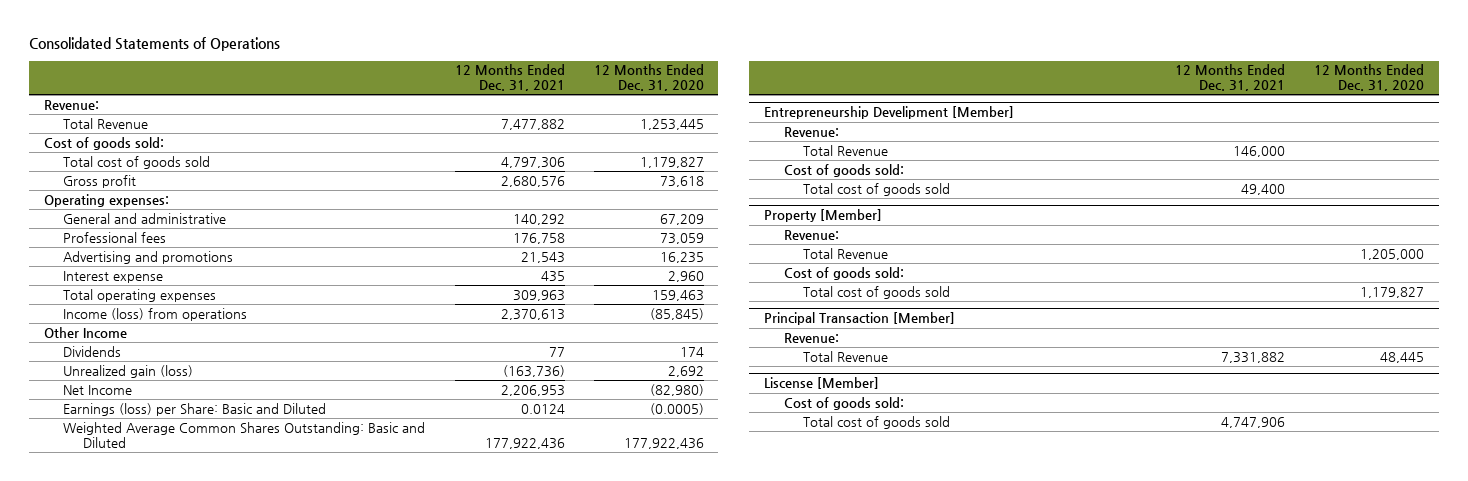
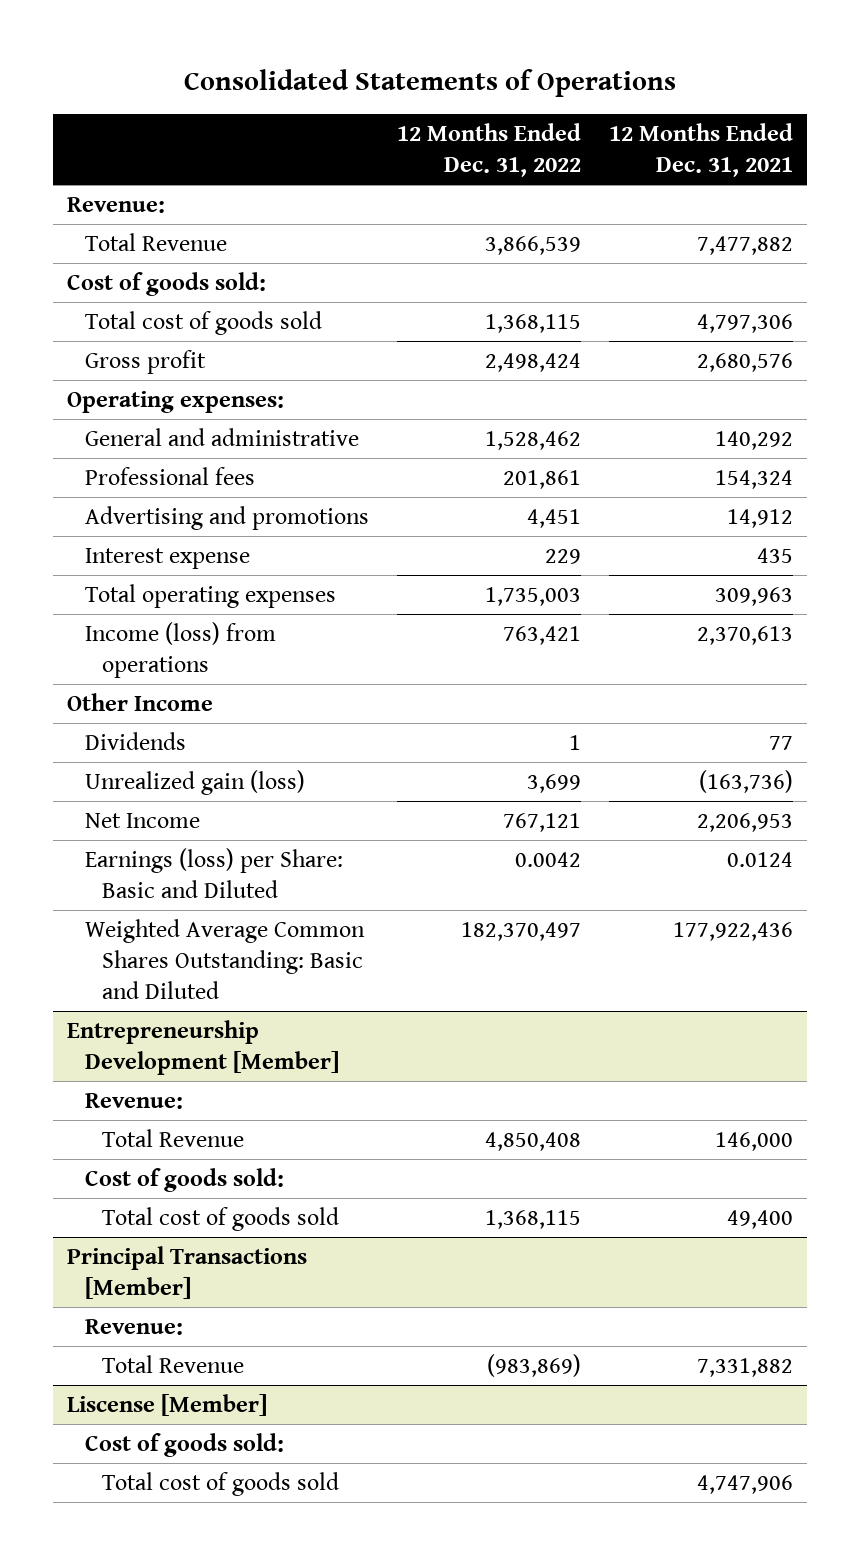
- | 12 Months Ended Dec. 31, 2021 | 12 Months Ended Dec. 31, 2020
+ | 12 Months Ended Dec. 31, 2022 | 12 Months Ended Dec. 31, 2021
- Professional fees | 176,758 | 73,059
- Advertising and promotions | 21,543 | 16,235
+ Professional fees | 201,861 | 154,324
+ Advertising and promotions | 4,451 | 14,912
- Entrepreneurship Develipment [Member]
+ Entrepreneurship Development [Member]
- Property [Member]
- Revenue:
- Total Revenue | | 1,205,000
- Cost of goods sold:
- Total cost of goods sold | | 1,179,827
- Principal Transaction [Member]
+ Principal Transactions [Member]

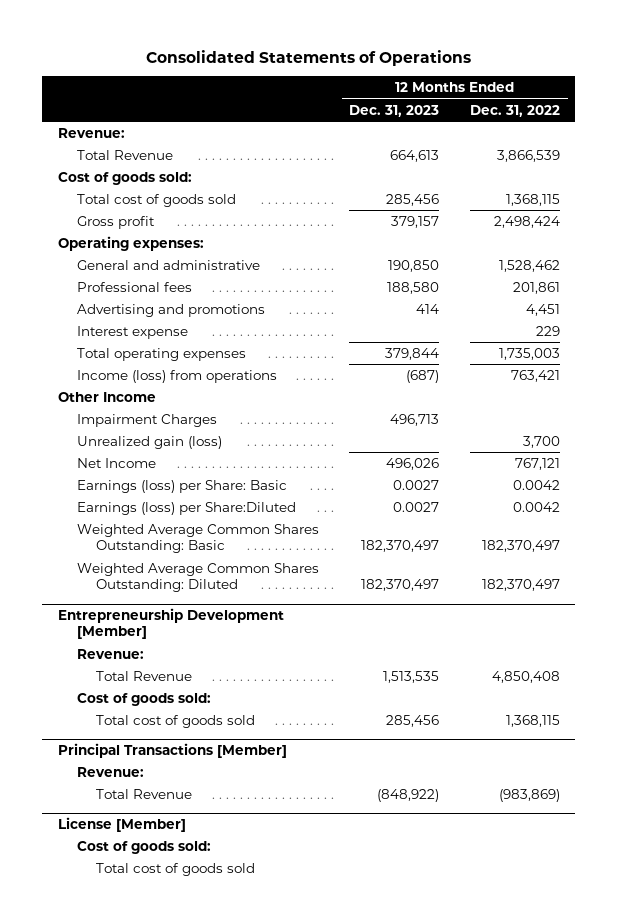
- | 12 Months Ended Dec. 31, 2022 | 12 Months Ended Dec. 31, 2021
+ | 12 Months Ended Dec. 31, 2023 | 12 Months Ended Dec. 31, 2022
- Dividends | 1 | 77
- Unrealized gain (loss) | 3,699 | (163,736)
+ Impairment Charges | 496,713 |
+ Unrealized gain (loss) | | 3,700
- Earnings (loss) per Share: Basic and Diluted | 0.0042 | 0.0124
- Weighted Average Common Shares Outstanding: Basic and Diluted | 182,370,497 | 177,922,436
+ Earnings (loss) per Share: Basic | 0.0027 | 0.0042
+ Earnings (loss) per Share:Diluted | 0.0027 | 0.0042
+ Weighted Average Common Shares Outstanding: Basic | 182,370,497 | 182,370,497
+ Weighted Average Common Shares Outstanding: Diluted | 182,370,497 | 182,370,497
- Liscense [Member]
+ License [Member]

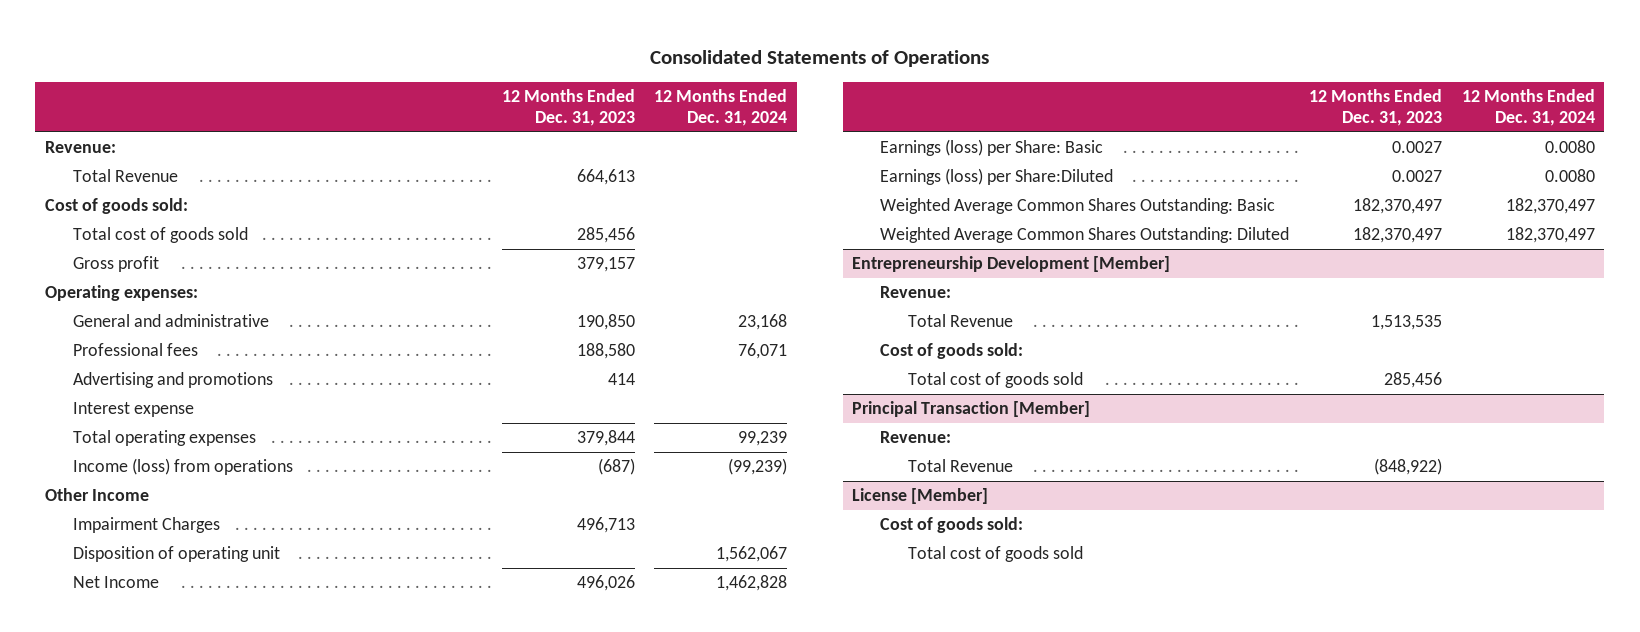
- | 12 Months Ended Dec. 31, 2023 | 12 Months Ended Dec. 31, 2022
+ | 12 Months Ended Dec. 31, 2023 | 12 Months Ended Dec. 31, 2024
- Unrealized gain (loss) | | 3,700
+ Disposition of operating unit | | 1,562,067
- Principal Transactions [Member]
+ Principal Transaction [Member]

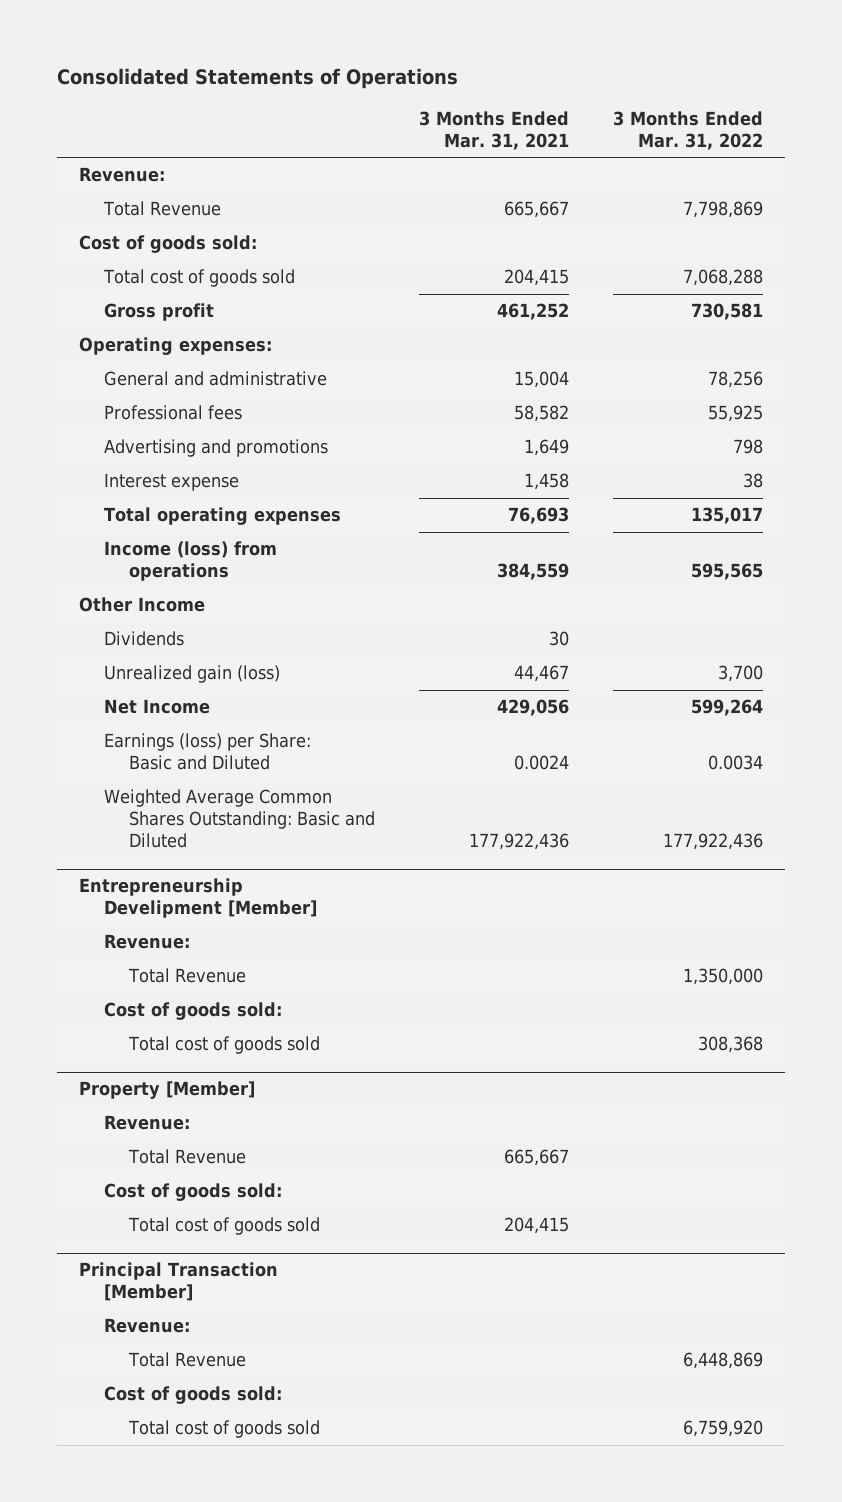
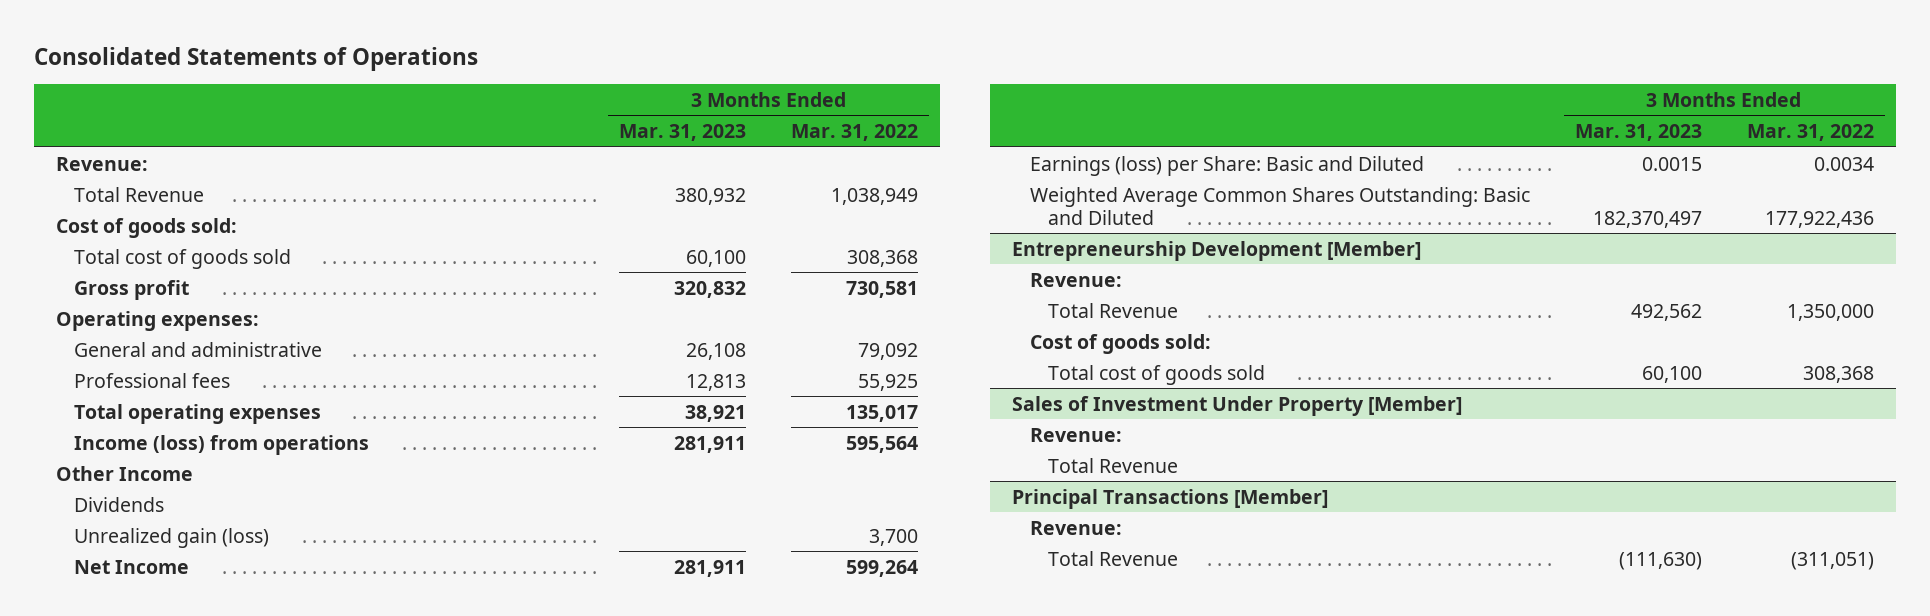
- | 3 Months Ended Mar. 31, 2021 | 3 Months Ended Mar. 31, 2022
+ | 3 Months Ended Mar. 31, 2023 | 3 Months Ended Mar. 31, 2022
- Total Revenue | 665,667 | 7,798,869
+ Total Revenue | 380,932 | 1,038,949
- Total cost of goods sold | 204,415 | 7,068,288
+ Total cost of goods sold | 60,100 | 308,368
- General and administrative | 15,004 | 78,256
+ General and administrative | 26,108 | 79,092
- Advertising and promotions | 1,649 | 798
- Interest expense | 1,458 | 38
- Income (loss) from operations | 384,559 | 595,565
+ Income (loss) from operations | 281,911 | 595,564
- Entrepreneurship Develipment [Member]
+ Entrepreneurship Development [Member]
- Property [Member]
+ Sales of Investment Under Property [Member]
- Cost of goods sold:
- Total cost of goods sold | 204,415 |
- Principal Transaction [Member]
+ Principal Transactions [Member]
- Total Revenue | | 6,448,869
- Cost of goods sold:
- Total cost of goods sold | | 6,759,920
+ Total Revenue | (111,630) | (311,051)

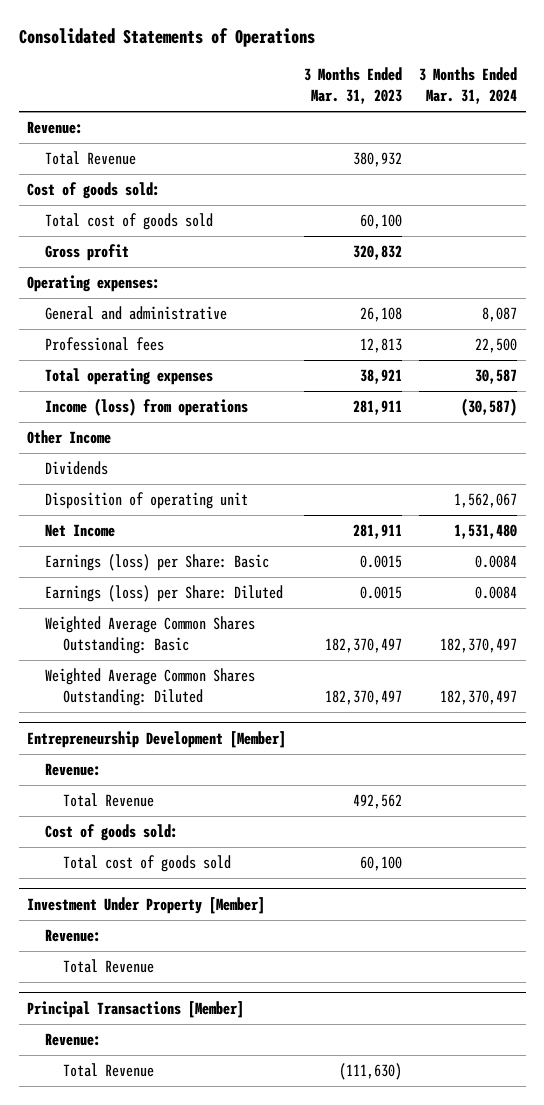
- | 3 Months Ended Mar. 31, 2023 | 3 Months Ended Mar. 31, 2022
+ | 3 Months Ended Mar. 31, 2023 | 3 Months Ended Mar. 31, 2024
- Unrealized gain (loss) | | 3,700
+ Disposition of operating unit | | 1,562,067
- Earnings (loss) per Share: Basic and Diluted | 0.0015 | 0.0034
- Weighted Average Common Shares Outstanding: Basic and Diluted | 182,370,497 | 177,922,436
+ Earnings (loss) per Share: Basic | 0.0015 | 0.0084
+ Earnings (loss) per Share: Diluted | 0.0015 | 0.0084
+ Weighted Average Common Shares Outstanding: Basic | 182,370,497 | 182,370,497
+ Weighted Average Common Shares Outstanding: Diluted | 182,370,497 | 182,370,497
- Sales of Investment Under Property [Member]
+ Investment Under Property [Member]

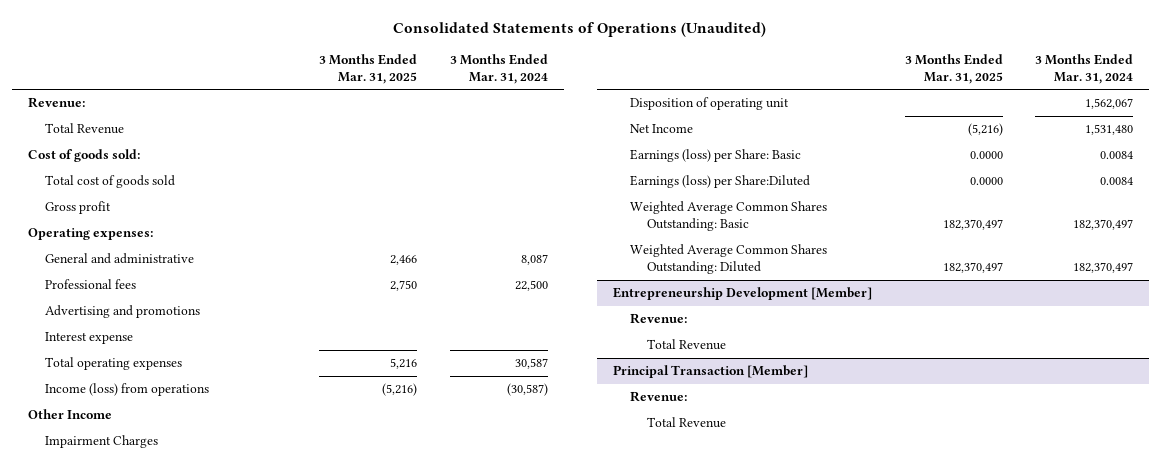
- Consolidated Statements of Operations
+ Consolidated Statements of Operations (Unaudited)
- | 3 Months Ended Mar. 31, 2023 | 3 Months Ended Mar. 31, 2024
+ | 3 Months Ended Mar. 31, 2025 | 3 Months Ended Mar. 31, 2024
+ Advertising and promotions
+ Interest expense
- Dividends
+ Impairment Charges
- Earnings (loss) per Share: Diluted | 0.0015 | 0.0084
+ Earnings (loss) per Share:Diluted | 0.0000 | 0.0084
@ Entrepreneurship Development [Member]
- Cost of goods sold:
- Total cost of goods sold | 60,100 |
- Investment Under Property [Member]
- Revenue:
- Total Revenue
- Principal Transactions [Member]
+ Principal Transaction [Member]

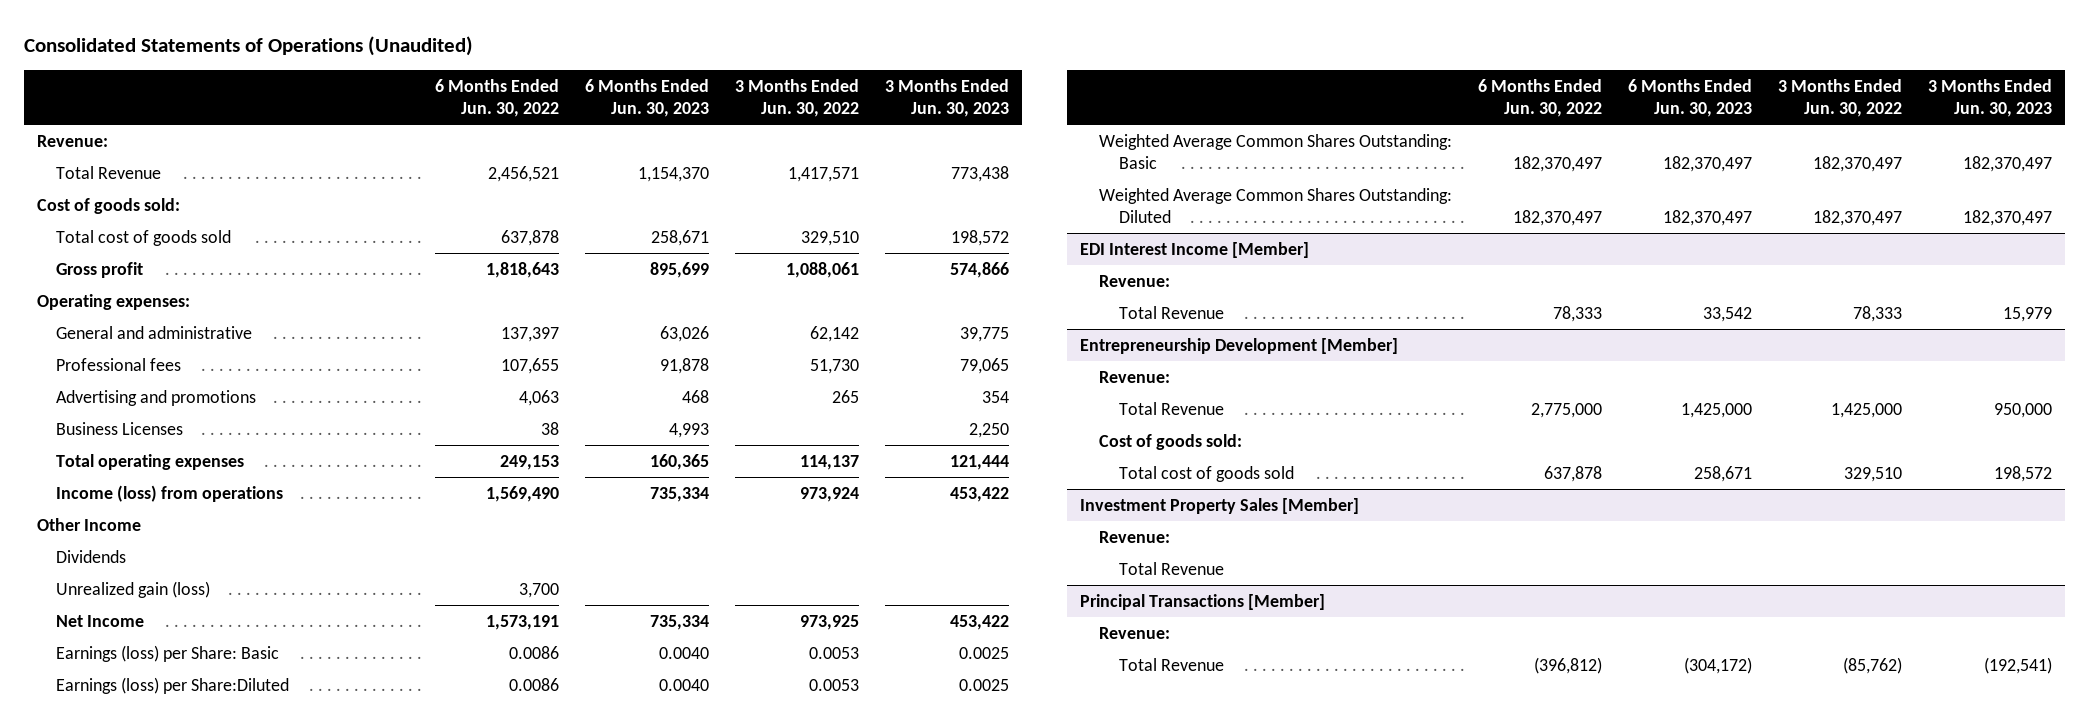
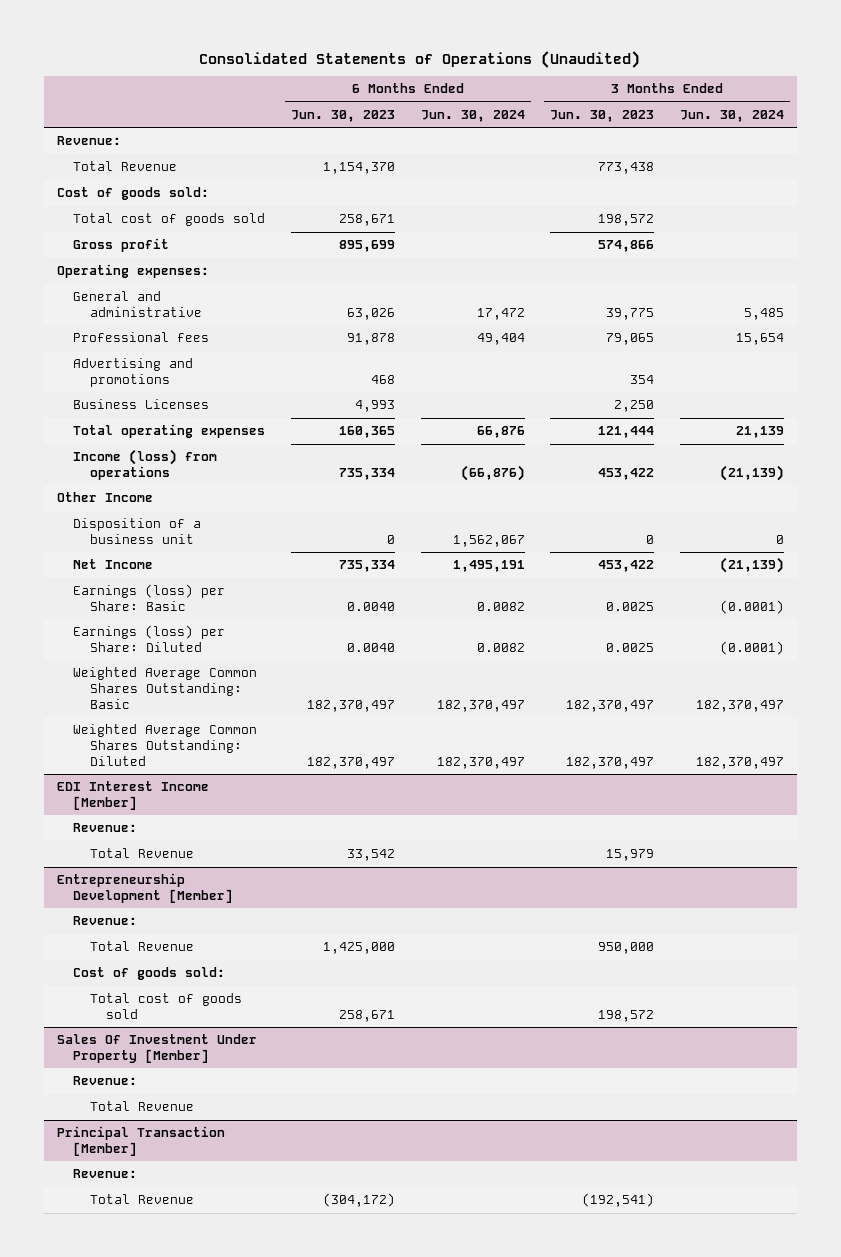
- | 6 Months Ended Jun. 30, 2022 | 6 Months Ended Jun. 30, 2023 | 3 Months Ended Jun. 30, 2022 | 3 Months Ended Jun. 30, 2023
+ | 6 Months Ended Jun. 30, 2023 | 6 Months Ended Jun. 30, 2024 | 3 Months Ended Jun. 30, 2023 | 3 Months Ended Jun. 30, 2024
- Dividends
- Unrealized gain (loss) | 3,700 | | |
+ Disposition of a business unit | 0 | 1,562,067 | 0 | 0
- Earnings (loss) per Share:Diluted | 0.0086 | 0.0040 | 0.0053 | 0.0025
+ Earnings (loss) per Share: Diluted | 0.0040 | 0.0082 | 0.0025 | (0.0001)
- Investment Property Sales [Member]
+ Sales Of Investment Under Property [Member]
- Principal Transactions [Member]
+ Principal Transaction [Member]

